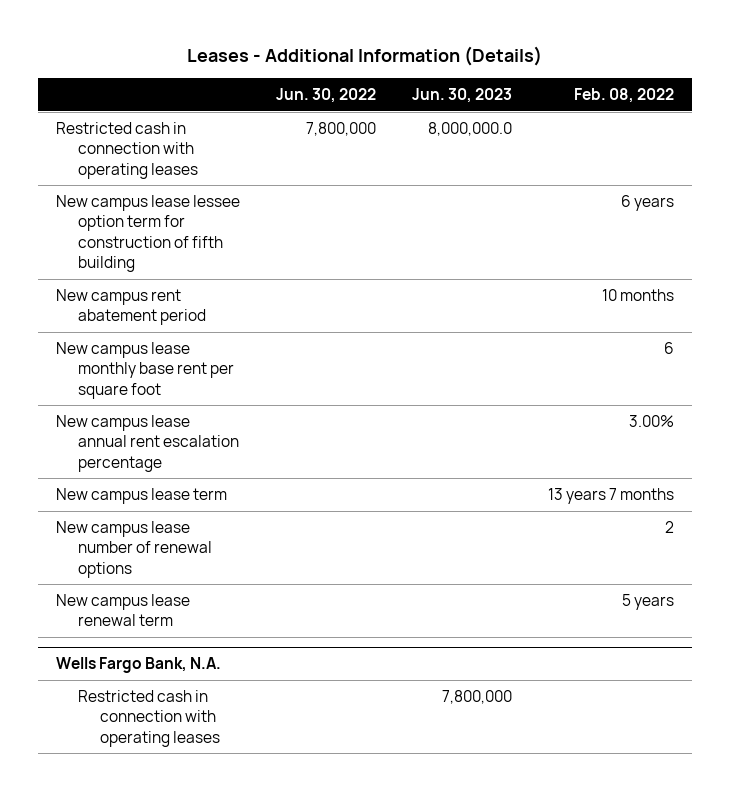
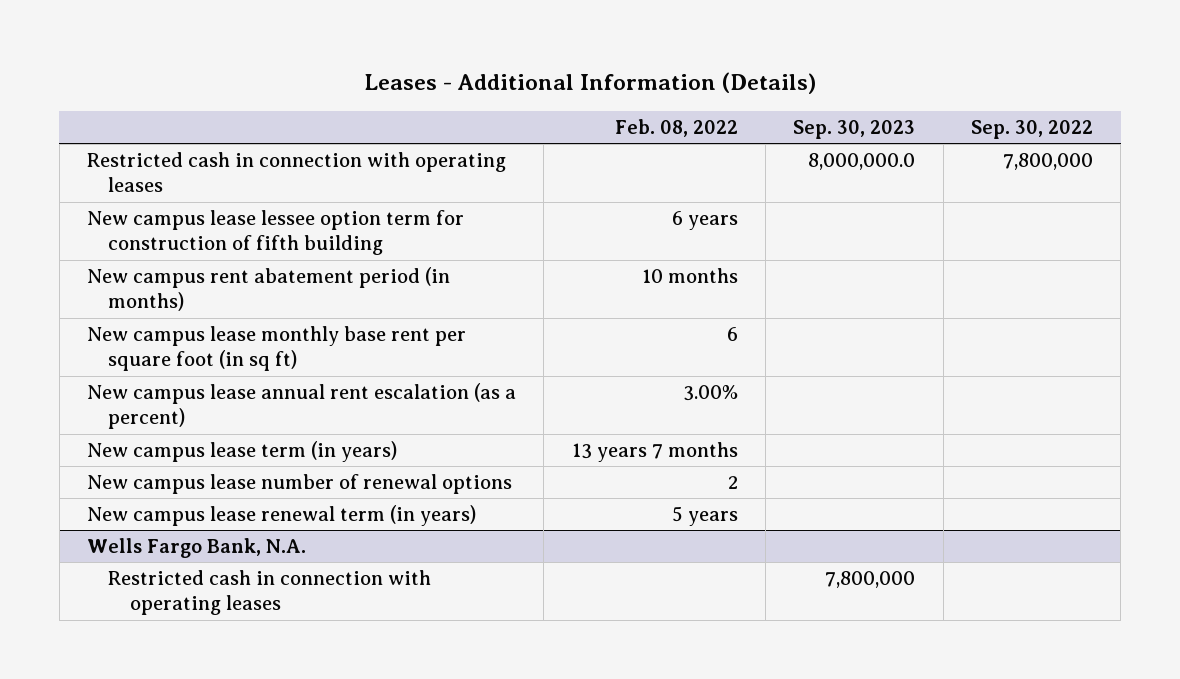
- | Jun. 30, 2022 | Jun. 30, 2023 | Feb. 08, 2022
+ | Feb. 08, 2022 | Sep. 30, 2023 | Sep. 30, 2022
- New campus rent abatement period | | | 10 months
- New campus lease monthly base rent per square foot | | | 6
- New campus lease annual rent escalation percentage | | | 3.00%
- New campus lease term | | | 13 years 7 months
+ New campus rent abatement period (in months) | 10 months | |
+ New campus lease monthly base rent per square foot (in sq ft) | 6 | |
+ New campus lease annual rent escalation (as a percent) | 3.00% | |
+ New campus lease term (in years) | 13 years 7 months | |
- New campus lease renewal term | | | 5 years
+ New campus lease renewal term (in years) | 5 years | |

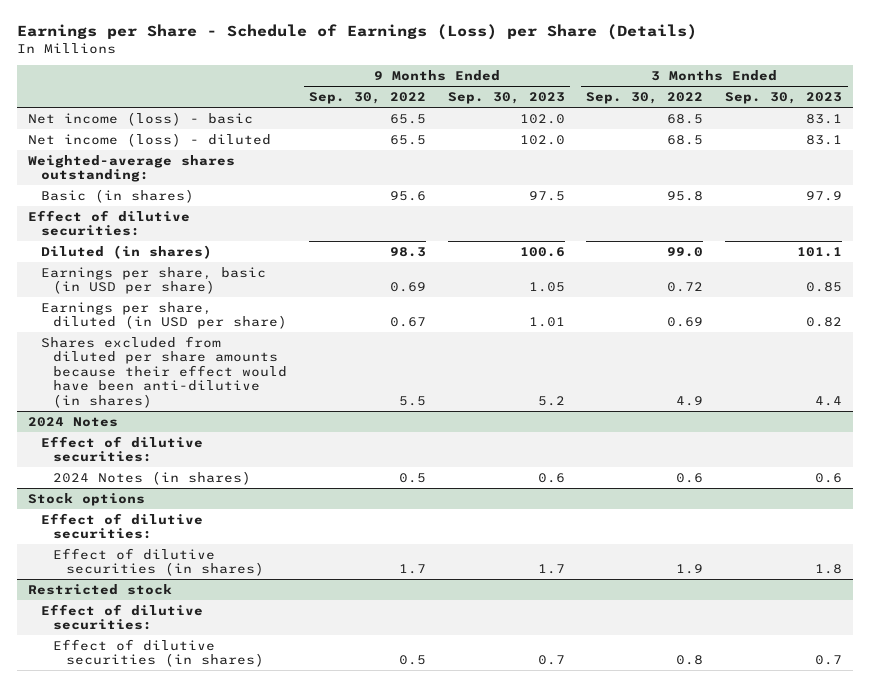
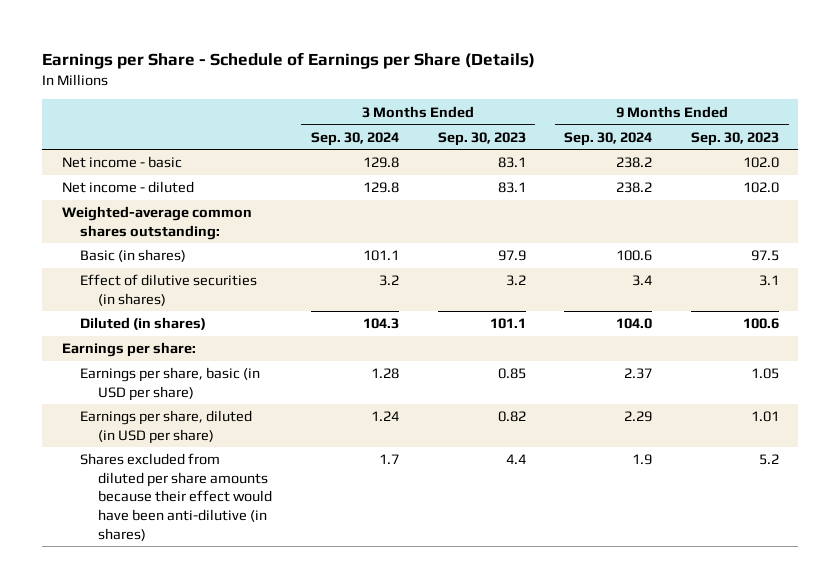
- Earnings per Share - Schedule of Earnings (Loss) per Share (Details)
+ Earnings per Share - Schedule of Earnings per Share (Details)
- | 9 Months Ended Sep. 30, 2022 | 9 Months Ended Sep. 30, 2023 | 3 Months Ended Sep. 30, 2022 | 3 Months Ended Sep. 30, 2023
+ | 3 Months Ended Sep. 30, 2024 | 3 Months Ended Sep. 30, 2023 | 9 Months Ended Sep. 30, 2024 | 9 Months Ended Sep. 30, 2023
- Net income (loss) - basic | 65.5 | 102.0 | 68.5 | 83.1
- Net income (loss) - diluted | 65.5 | 102.0 | 68.5 | 83.1
- Weighted-average shares outstanding:
+ Net income - basic | 129.8 | 83.1 | 238.2 | 102.0
+ Net income - diluted | 129.8 | 83.1 | 238.2 | 102.0
+ Weighted-average common shares outstanding:
- Effect of dilutive securities:
+ Effect of dilutive securities (in shares) | 3.2 | 3.2 | 3.4 | 3.1
+ Earnings per share:
- 2024 Notes
- Effect of dilutive securities:
- 2024 Notes (in shares) | 0.5 | 0.6 | 0.6 | 0.6
- Stock options
- Effect of dilutive securities:
- Effect of dilutive securities (in shares) | 1.7 | 1.7 | 1.9 | 1.8
- Restricted stock
- Effect of dilutive securities:
- Effect of dilutive securities (in shares) | 0.5 | 0.7 | 0.8 | 0.7

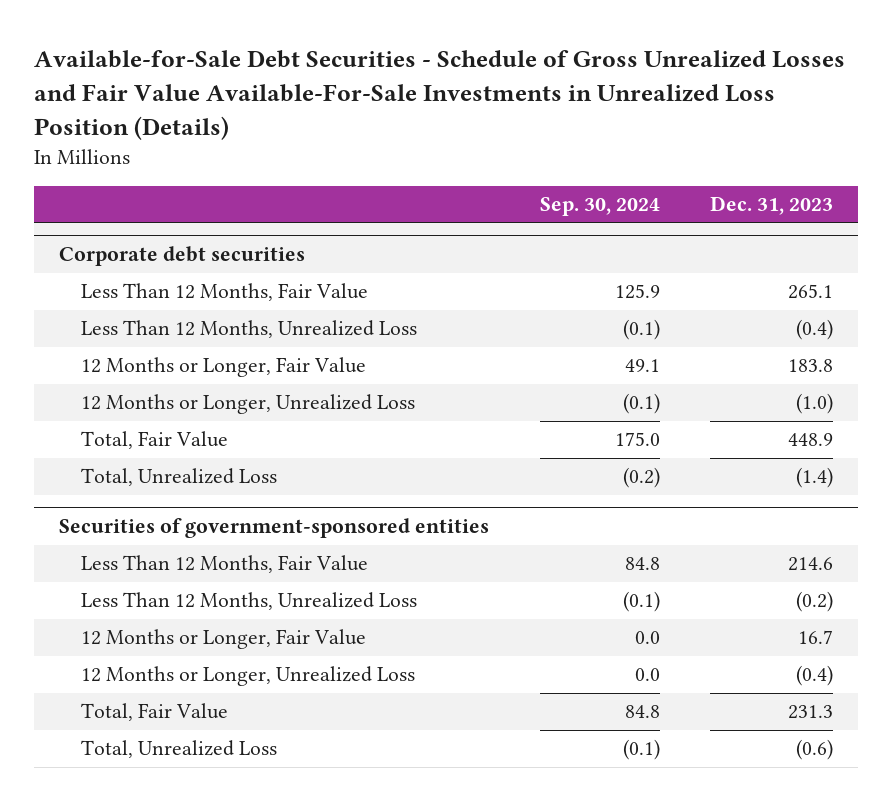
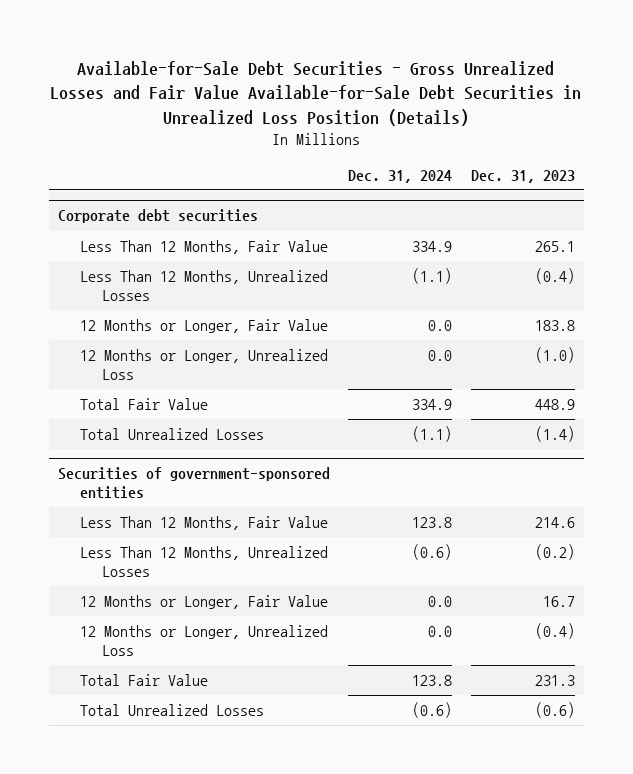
- Available-for-Sale Debt Securities - Schedule of Gross Unrealized Losses and Fair Value Available-For-Sale Investments in Unrealized Loss Position (Details)
+ Available-for-Sale Debt Securities - Gross Unrealized Losses and Fair Value Available-for-Sale Debt Securities in Unrealized Loss Position (Details)
- | Sep. 30, 2024 | Dec. 31, 2023
+ | Dec. 31, 2024 | Dec. 31, 2023
@ Corporate debt securities
- Less Than 12 Months, Unrealized Loss | (0.1) | (0.4)
+ Less Than 12 Months, Unrealized Losses | (1.1) | (0.4)
- Total, Fair Value | 175.0 | 448.9
- Total, Unrealized Loss | (0.2) | (1.4)
+ Total Fair Value | 334.9 | 448.9
+ Total Unrealized Losses | (1.1) | (1.4)
@ Securities of government-sponsored entities
- Less Than 12 Months, Unrealized Loss | (0.1) | (0.2)
+ Less Than 12 Months, Unrealized Losses | (0.6) | (0.2)
- Total, Fair Value | 84.8 | 231.3
- Total, Unrealized Loss | (0.1) | (0.6)
+ Total Fair Value | 123.8 | 231.3
+ Total Unrealized Losses | (0.6) | (0.6)

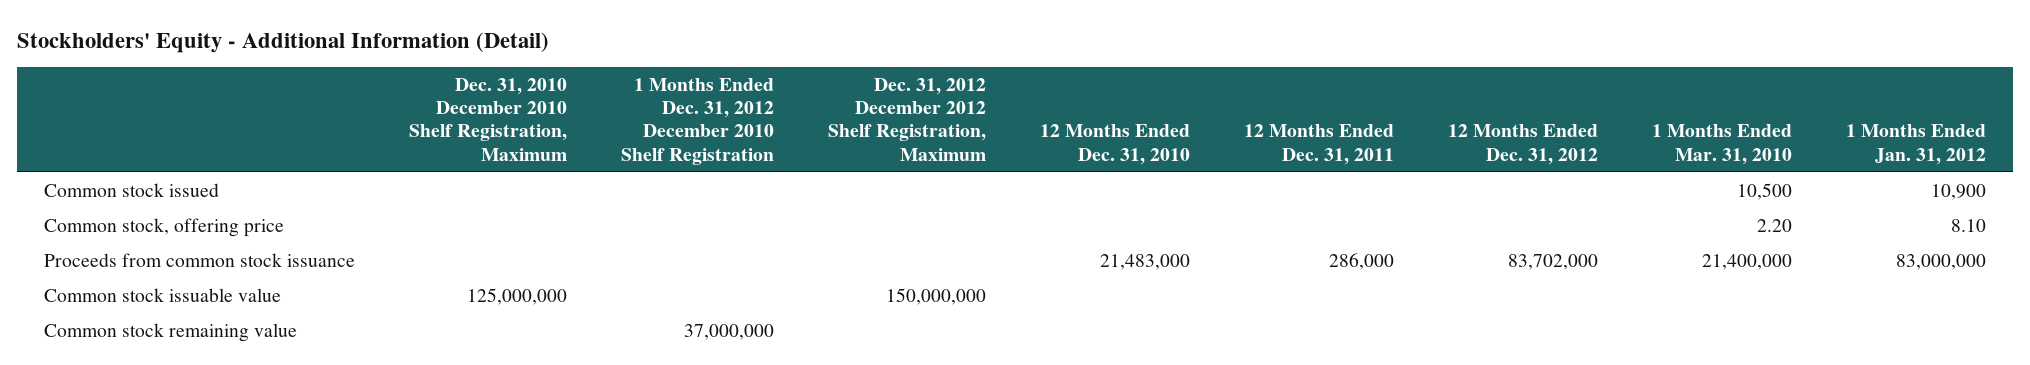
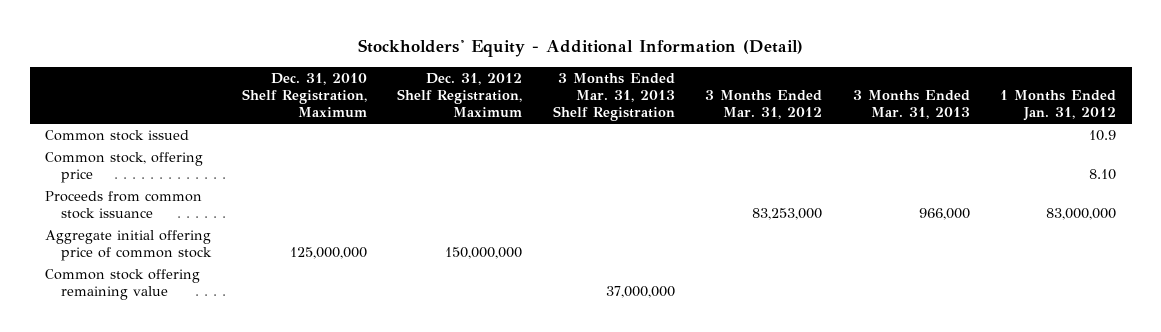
- | Dec. 31, 2010 December 2010 Shelf Registration, Maximum | 1 Months Ended Dec. 31, 2012 December 2010 Shelf Registration | Dec. 31, 2012 December 2012 Shelf Registration, Maximum | 12 Months Ended Dec. 31, 2010 | 12 Months Ended Dec. 31, 2011 | 12 Months Ended Dec. 31, 2012 | 1 Months Ended Mar. 31, 2010 | 1 Months Ended Jan. 31, 2012
+ | Dec. 31, 2010 Shelf Registration, Maximum | Dec. 31, 2012 Shelf Registration, Maximum | 3 Months Ended Mar. 31, 2013 Shelf Registration | 3 Months Ended Mar. 31, 2012 | 3 Months Ended Mar. 31, 2013 | 1 Months Ended Jan. 31, 2012
- Common stock issued | | | | | | | 10,500 | 10,900
+ Common stock issued | | | | | | 10.9
- Common stock issuable value | 125,000,000 | | 150,000,000 | | | | |
- Common stock remaining value | | 37,000,000 | | | | | |
+ Aggregate initial offering price of common stock | 125,000,000 | 150,000,000 | | | |
+ Common stock offering remaining value | | | 37,000,000 | | |

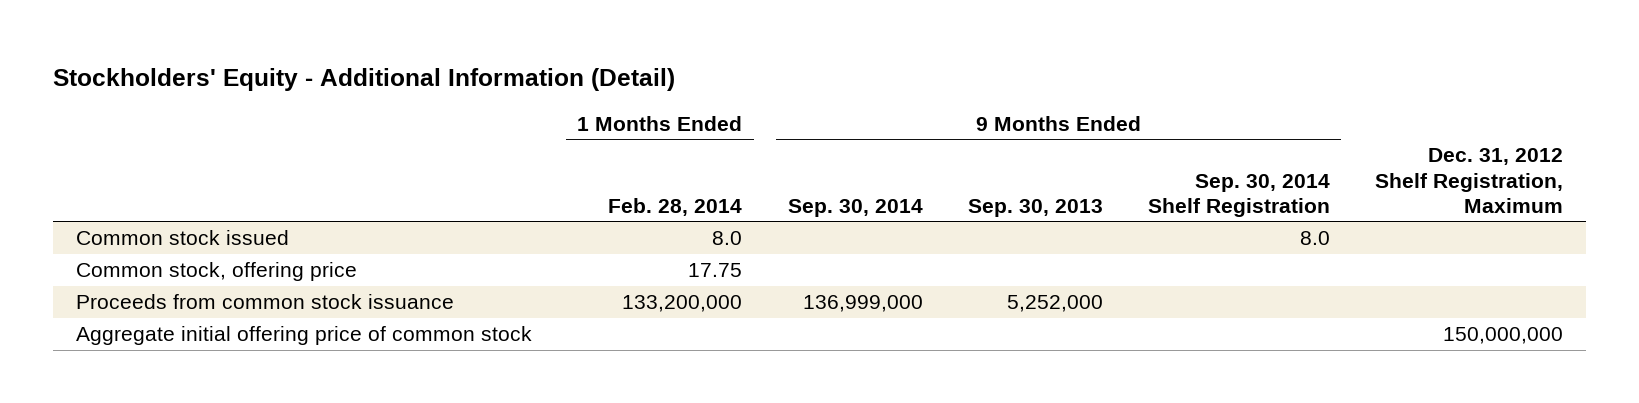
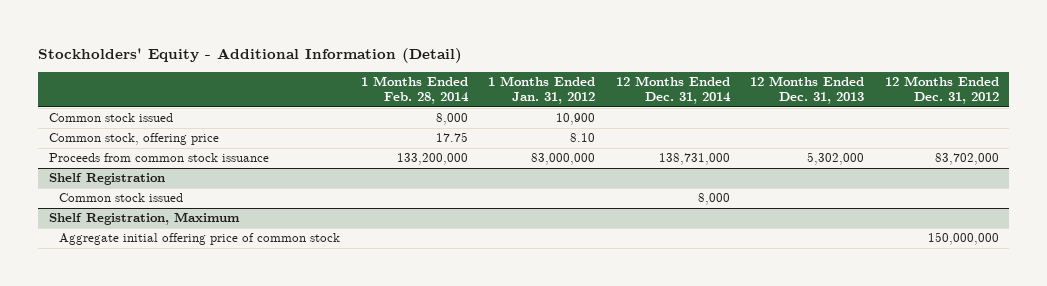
- | 1 Months Ended Feb. 28, 2014 | 9 Months Ended Sep. 30, 2014 | 9 Months Ended Sep. 30, 2013 | 9 Months Ended Sep. 30, 2014 Shelf Registration | Dec. 31, 2012 Shelf Registration, Maximum
+ | 1 Months Ended Feb. 28, 2014 | 1 Months Ended Jan. 31, 2012 | 12 Months Ended Dec. 31, 2014 | 12 Months Ended Dec. 31, 2013 | 12 Months Ended Dec. 31, 2012
- Common stock issued | 8.0 | | | 8.0 |
+ Common stock issued | 8,000 | 10,900 | | |
+ Shelf Registration
+ Common stock issued | | | 8,000 | |
+ Shelf Registration, Maximum

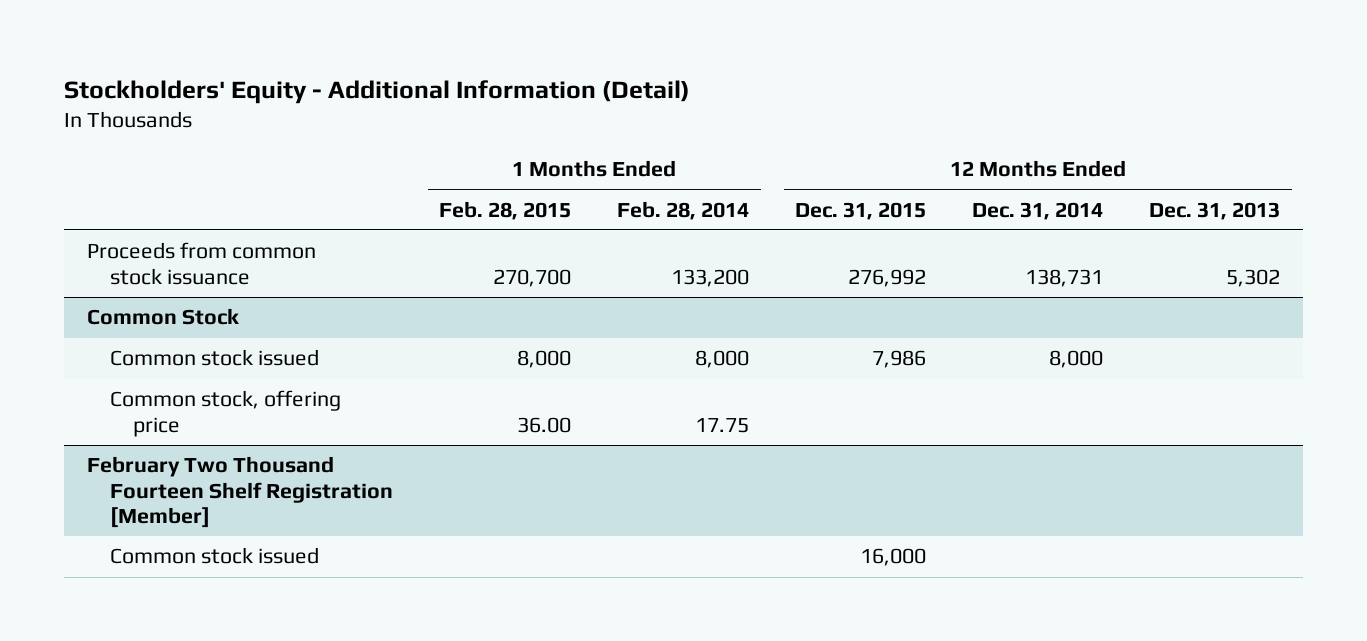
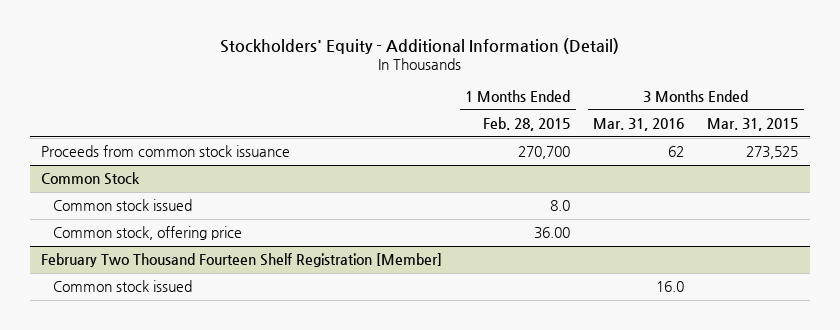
- | 1 Months Ended Feb. 28, 2015 | 1 Months Ended Feb. 28, 2014 | 12 Months Ended Dec. 31, 2015 | 12 Months Ended Dec. 31, 2014 | 12 Months Ended Dec. 31, 2013
+ | 1 Months Ended Feb. 28, 2015 | 3 Months Ended Mar. 31, 2016 | 3 Months Ended Mar. 31, 2015
@ Common Stock
- Common stock issued | 8,000 | 8,000 | 7,986 | 8,000 |
+ Common stock issued | 8.0 | |

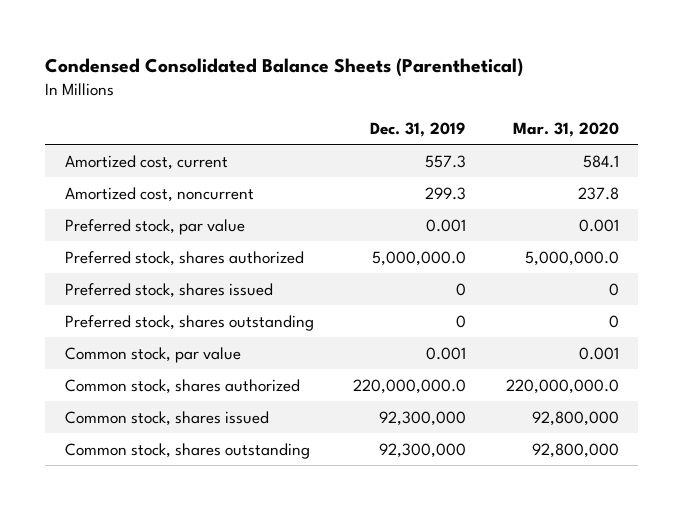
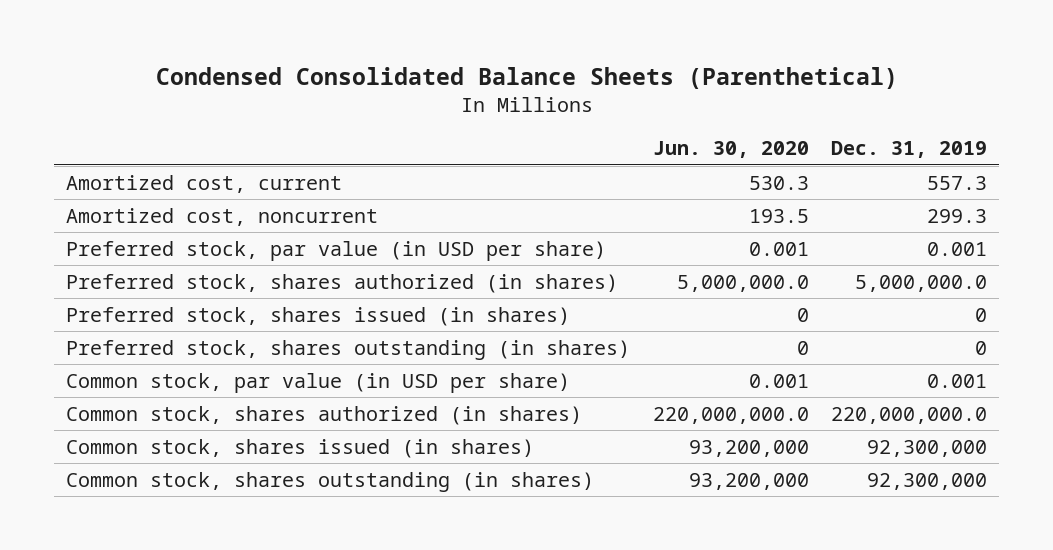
- | Dec. 31, 2019 | Mar. 31, 2020
+ | Jun. 30, 2020 | Dec. 31, 2019
- Preferred stock, par value | 0.001 | 0.001
- Preferred stock, shares authorized | 5,000,000.0 | 5,000,000.0
- Preferred stock, shares issued | 0 | 0
- Preferred stock, shares outstanding | 0 | 0
- Common stock, par value | 0.001 | 0.001
- Common stock, shares authorized | 220,000,000.0 | 220,000,000.0
- Common stock, shares issued | 92,300,000 | 92,800,000
- Common stock, shares outstanding | 92,300,000 | 92,800,000
+ Preferred stock, par value (in USD per share) | 0.001 | 0.001
+ Preferred stock, shares authorized (in shares) | 5,000,000.0 | 5,000,000.0
+ Preferred stock, shares issued (in shares) | 0 | 0
+ Preferred stock, shares outstanding (in shares) | 0 | 0
+ Common stock, par value (in USD per share) | 0.001 | 0.001
+ Common stock, shares authorized (in shares) | 220,000,000.0 | 220,000,000.0
+ Common stock, shares issued (in shares) | 93,200,000 | 92,300,000
+ Common stock, shares outstanding (in shares) | 93,200,000 | 92,300,000

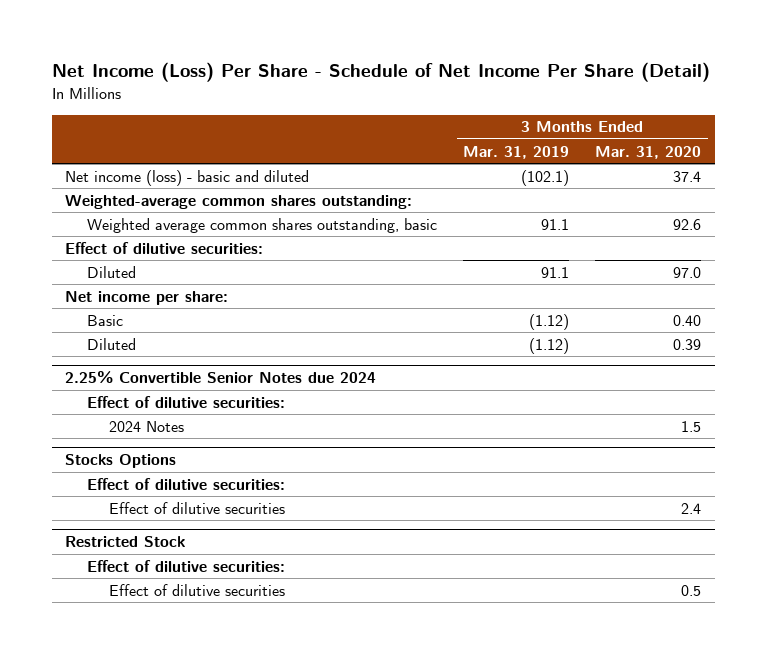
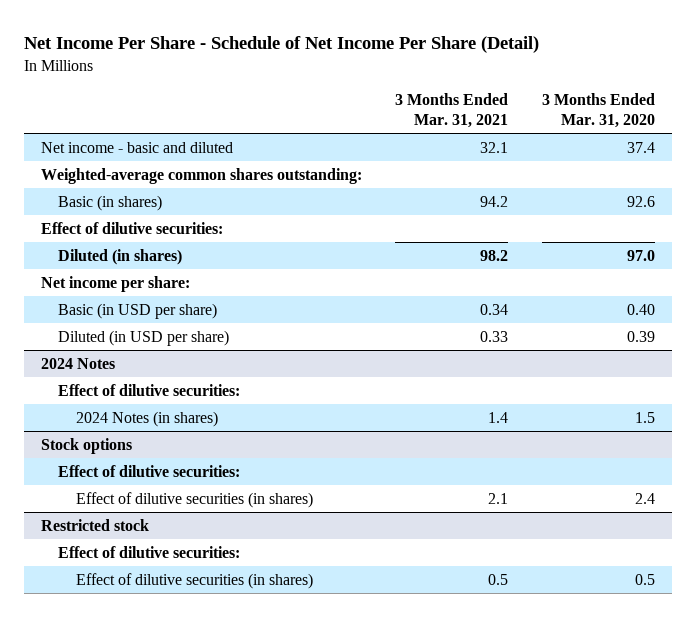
- Net Income (Loss) Per Share - Schedule of Net Income Per Share (Detail)
+ Net Income Per Share - Schedule of Net Income Per Share (Detail)
- | 3 Months Ended Mar. 31, 2019 | 3 Months Ended Mar. 31, 2020
+ | 3 Months Ended Mar. 31, 2021 | 3 Months Ended Mar. 31, 2020
- Net income (loss) - basic and diluted | (102.1) | 37.4
+ Net income - basic and diluted | 32.1 | 37.4
- Weighted average common shares outstanding, basic | 91.1 | 92.6
+ Basic (in shares) | 94.2 | 92.6
- Diluted | 91.1 | 97.0
+ Diluted (in shares) | 98.2 | 97.0
- Basic | (1.12) | 0.40
- Diluted | (1.12) | 0.39
- 2.25% Convertible Senior Notes due 2024
+ Basic (in USD per share) | 0.34 | 0.40
+ Diluted (in USD per share) | 0.33 | 0.39
+ 2024 Notes
- 2024 Notes | | 1.5
- Stocks Options
+ 2024 Notes (in shares) | 1.4 | 1.5
+ Stock options
- Effect of dilutive securities | | 2.4
- Restricted Stock
+ Effect of dilutive securities (in shares) | 2.1 | 2.4
+ Restricted stock
- Effect of dilutive securities | | 0.5
+ Effect of dilutive securities (in shares) | 0.5 | 0.5

